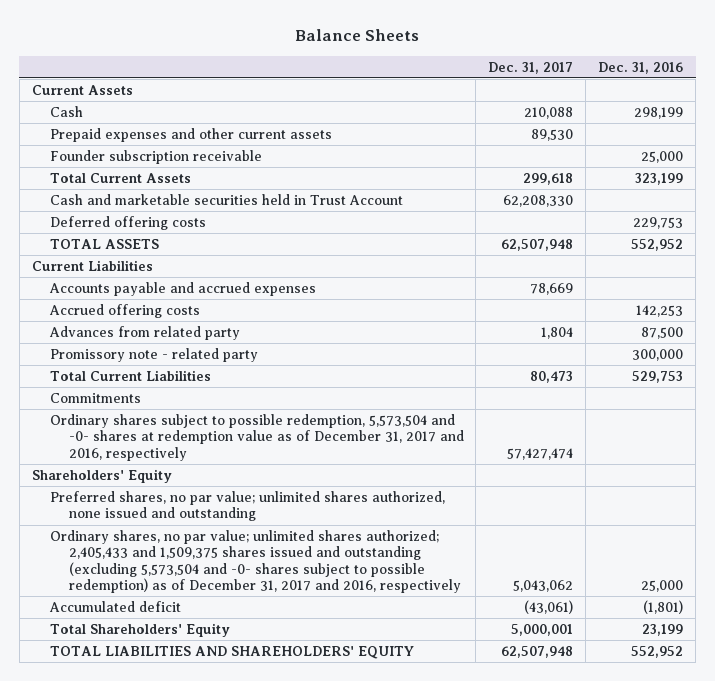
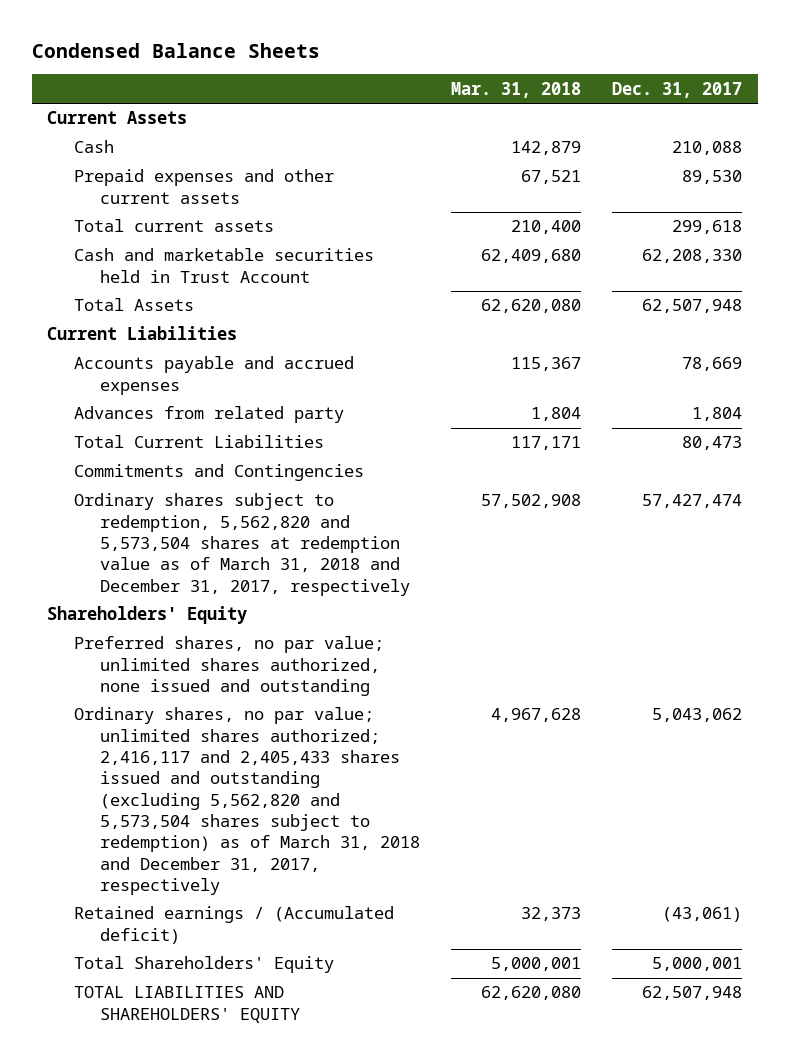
- Balance Sheets
+ Condensed Balance Sheets
- | Dec. 31, 2017 | Dec. 31, 2016
+ | Mar. 31, 2018 | Dec. 31, 2017
- Founder subscription receivable | | 25,000
- Total Current Assets | 299,618 | 323,199
+ Total current assets | 210,400 | 299,618
- Deferred offering costs | | 229,753
- TOTAL ASSETS | 62,507,948 | 552,952
+ Total Assets | 62,620,080 | 62,507,948
- Accrued offering costs | | 142,253
- Promissory note - related party | | 300,000
- Commitments
- Ordinary shares subject to possible redemption, 5,573,504 and -0- shares at redemption value as of December 31, 2017 and 2016, respectively | 57,427,474 |
+ Commitments and Contingencies
+ Ordinary shares subject to redemption, 5,562,820 and 5,573,504 shares at redemption value as of March 31, 2018 and December 31, 2017, respectively | 57,502,908 | 57,427,474
- Ordinary shares, no par value; unlimited shares authorized; 2,405,433 and 1,509,375 shares issued and outstanding (excluding 5,573,504 and -0- shares subject to possible redemption) as of December 31, 2017 and 2016, respectively | 5,043,062 | 25,000
- Accumulated deficit | (43,061) | (1,801)
+ Ordinary shares, no par value; unlimited shares authorized; 2,416,117 and 2,405,433 shares issued and outstanding (excluding 5,562,820 and 5,573,504 shares subject to redemption) as of March 31, 2018 and December 31, 2017, respectively | 4,967,628 | 5,043,062
+ Retained earnings / (Accumulated deficit) | 32,373 | (43,061)

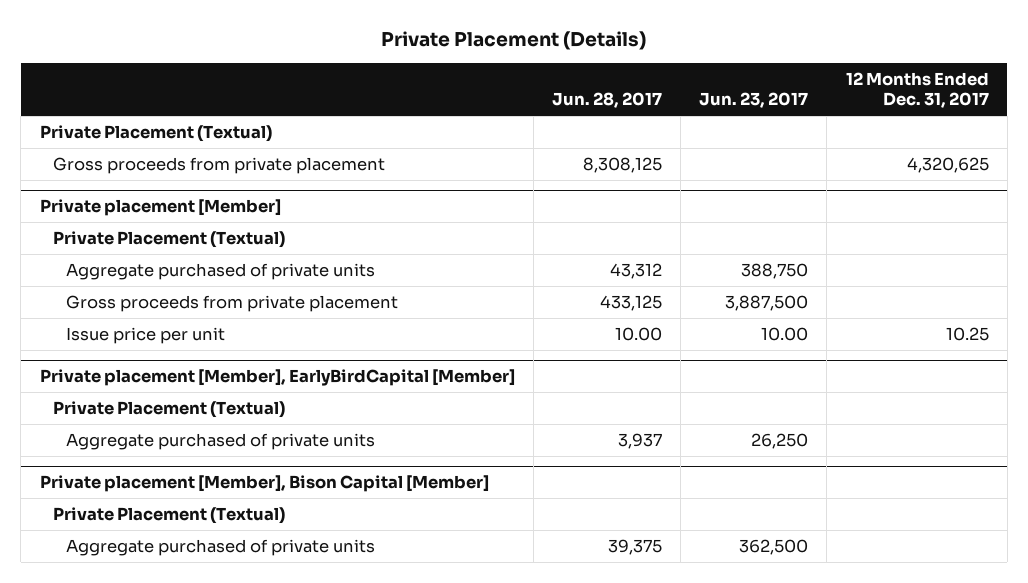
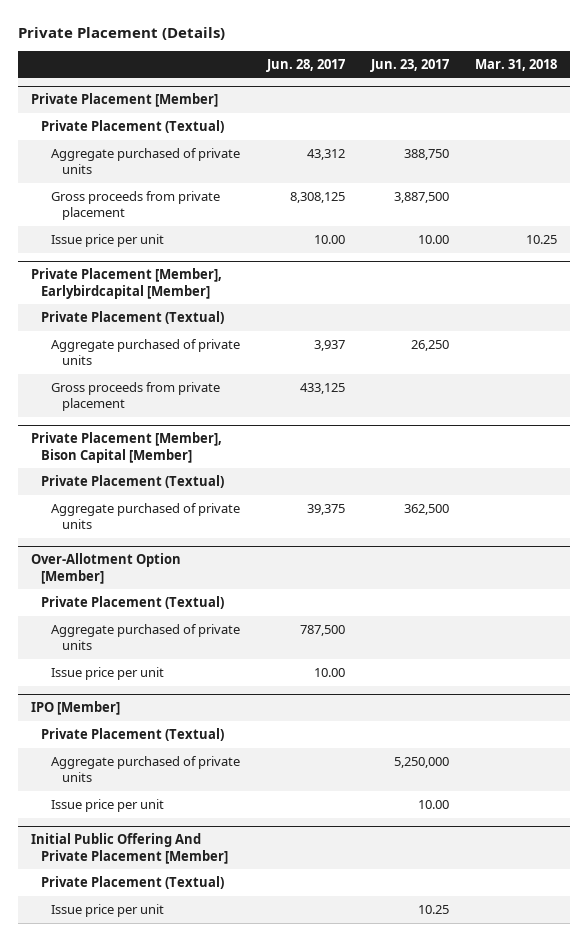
- | Jun. 28, 2017 | Jun. 23, 2017 | 12 Months Ended Dec. 31, 2017
+ | Jun. 28, 2017 | Jun. 23, 2017 | Mar. 31, 2018
- Private Placement (Textual)
- Gross proceeds from private placement | 8,308,125 | | 4,320,625
- Private placement [Member]
+ Private Placement [Member]
- Gross proceeds from private placement | 433,125 | 3,887,500 |
+ Gross proceeds from private placement | 8,308,125 | 3,887,500 |
- Private placement [Member], EarlyBirdCapital [Member]
+ Private Placement [Member], Earlybirdcapital [Member]
- Private placement [Member], Bison Capital [Member]
+ Gross proceeds from private placement | 433,125 | |
+ Private Placement [Member], Bison Capital [Member]
+ Over-Allotment Option [Member]
+ Private Placement (Textual)
+ Aggregate purchased of private units | 787,500 | |
+ Issue price per unit | 10.00 | |
+ IPO [Member]
+ Private Placement (Textual)
+ Aggregate purchased of private units | | 5,250,000 |
+ Issue price per unit | | 10.00 |
+ Initial Public Offering And Private Placement [Member]
+ Private Placement (Textual)
+ Issue price per unit | | 10.25 |

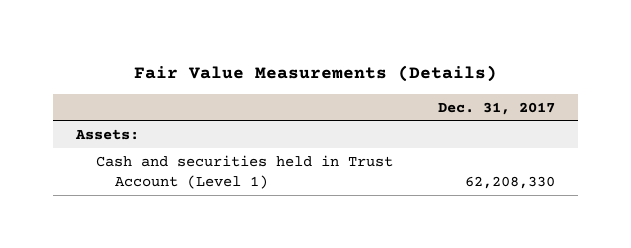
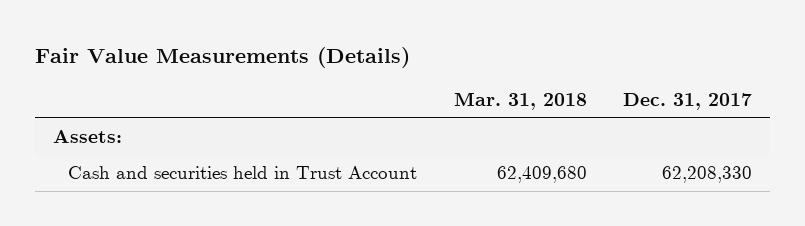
- | Dec. 31, 2017
+ | Mar. 31, 2018 | Dec. 31, 2017
- Cash and securities held in Trust Account (Level 1) | 62,208,330
+ Cash and securities held in Trust Account | 62,409,680 | 62,208,330

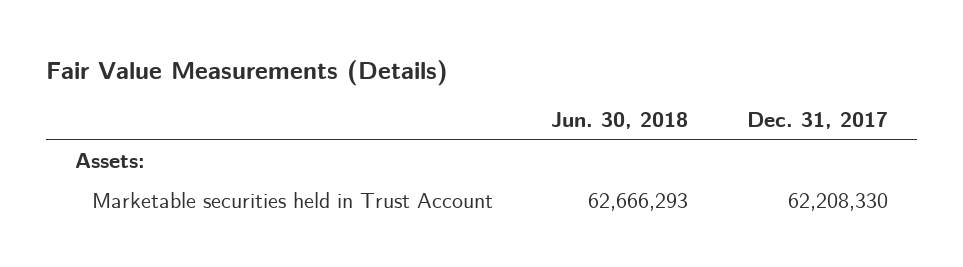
- | Mar. 31, 2018 | Dec. 31, 2017
+ | Jun. 30, 2018 | Dec. 31, 2017
- Cash and securities held in Trust Account | 62,409,680 | 62,208,330
+ Marketable securities held in Trust Account | 62,666,293 | 62,208,330

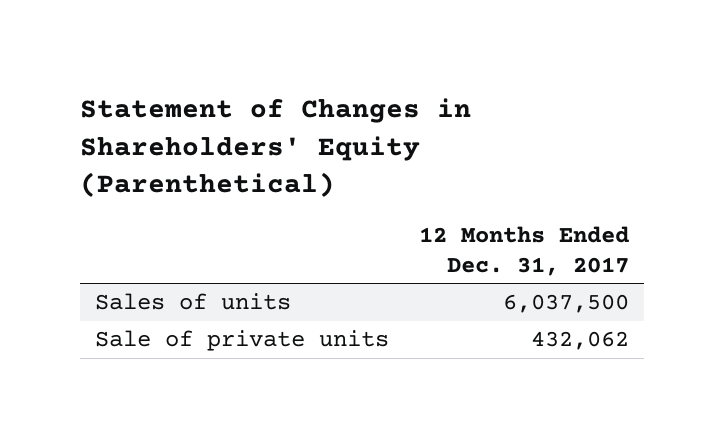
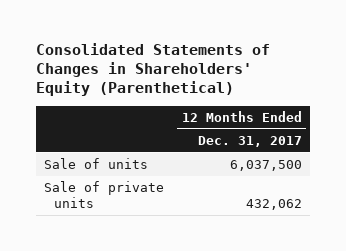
- Statement of Changes in Shareholders' Equity (Parenthetical)
+ Consolidated Statements of Changes in Shareholders' Equity (Parenthetical)
- Sales of units | 6,037,500
+ Sale of units | 6,037,500

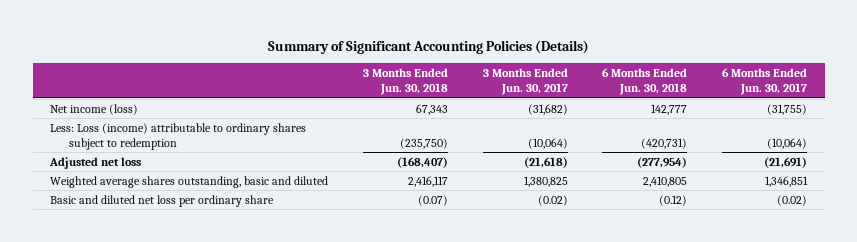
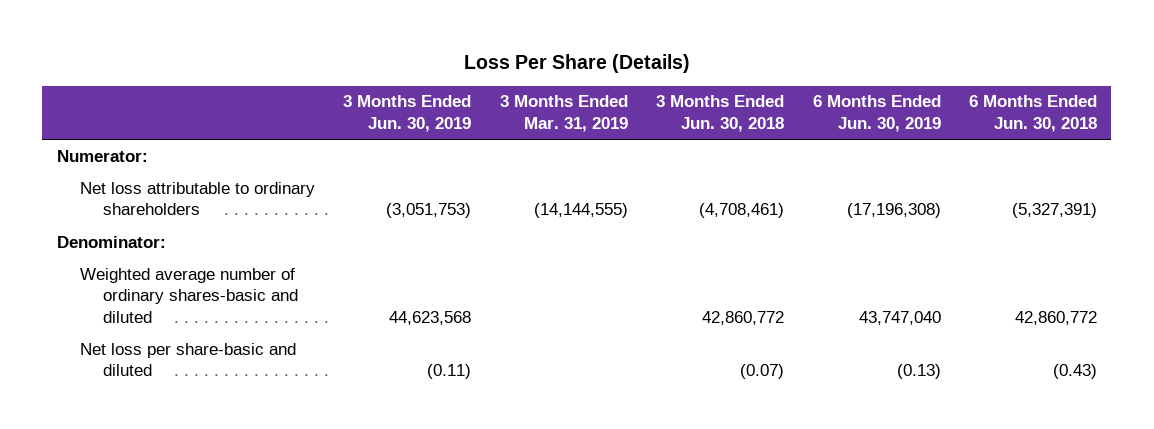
- Summary of Significant Accounting Policies (Details)
+ Loss Per Share (Details)
- | 3 Months Ended Jun. 30, 2018 | 3 Months Ended Jun. 30, 2017 | 6 Months Ended Jun. 30, 2018 | 6 Months Ended Jun. 30, 2017
+ | 3 Months Ended Jun. 30, 2019 | 3 Months Ended Mar. 31, 2019 | 3 Months Ended Jun. 30, 2018 | 6 Months Ended Jun. 30, 2019 | 6 Months Ended Jun. 30, 2018
- Net income (loss) | 67,343 | (31,682) | 142,777 | (31,755)
- Less: Loss (income) attributable to ordinary shares subject to redemption | (235,750) | (10,064) | (420,731) | (10,064)
- Adjusted net loss | (168,407) | (21,618) | (277,954) | (21,691)
- Weighted average shares outstanding, basic and diluted | 2,416,117 | 1,380,825 | 2,410,805 | 1,346,851
- Basic and diluted net loss per ordinary share | (0.07) | (0.02) | (0.12) | (0.02)
+ Numerator:
+ Net loss attributable to ordinary shareholders | (3,051,753) | (14,144,555) | (4,708,461) | (17,196,308) | (5,327,391)
+ Denominator:
+ Weighted average number of ordinary shares-basic and diluted | 44,623,568 | | 42,860,772 | 43,747,040 | 42,860,772
+ Net loss per share-basic and diluted | (0.11) | | (0.07) | (0.13) | (0.43)

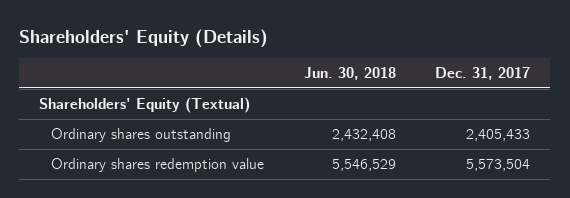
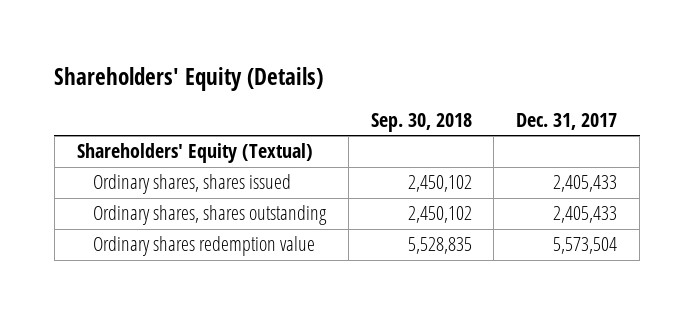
- | Jun. 30, 2018 | Dec. 31, 2017
+ | Sep. 30, 2018 | Dec. 31, 2017
- Ordinary shares outstanding | 2,432,408 | 2,405,433
+ Ordinary shares, shares issued | 2,450,102 | 2,405,433
+ Ordinary shares, shares outstanding | 2,450,102 | 2,405,433

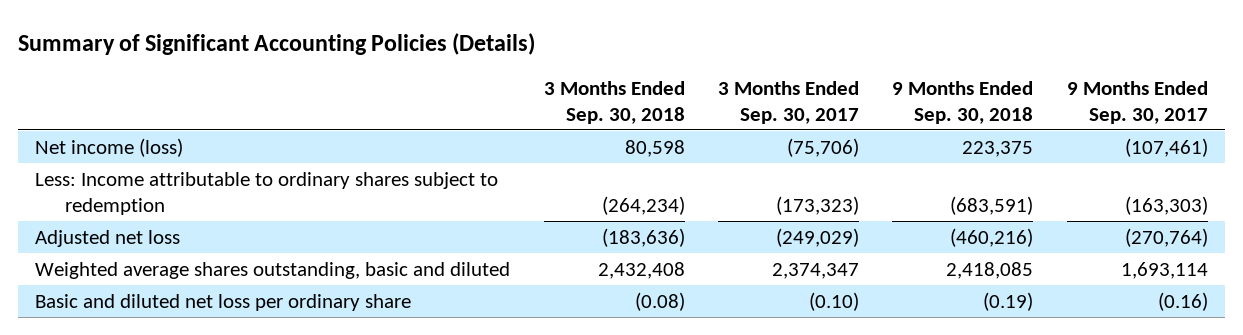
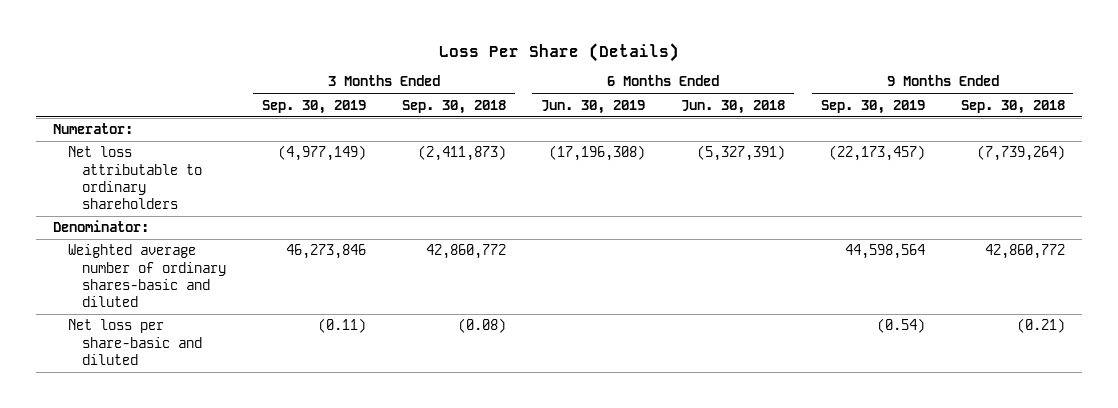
- Summary of Significant Accounting Policies (Details)
+ Loss Per Share (Details)
- | 3 Months Ended Sep. 30, 2018 | 3 Months Ended Sep. 30, 2017 | 9 Months Ended Sep. 30, 2018 | 9 Months Ended Sep. 30, 2017
+ | 3 Months Ended Sep. 30, 2019 | 3 Months Ended Sep. 30, 2018 | 6 Months Ended Jun. 30, 2019 | 6 Months Ended Jun. 30, 2018 | 9 Months Ended Sep. 30, 2019 | 9 Months Ended Sep. 30, 2018
- Net income (loss) | 80,598 | (75,706) | 223,375 | (107,461)
- Less: Income attributable to ordinary shares subject to redemption | (264,234) | (173,323) | (683,591) | (163,303)
- Adjusted net loss | (183,636) | (249,029) | (460,216) | (270,764)
- Weighted average shares outstanding, basic and diluted | 2,432,408 | 2,374,347 | 2,418,085 | 1,693,114
- Basic and diluted net loss per ordinary share | (0.08) | (0.10) | (0.19) | (0.16)
+ Numerator:
+ Net loss attributable to ordinary shareholders | (4,977,149) | (2,411,873) | (17,196,308) | (5,327,391) | (22,173,457) | (7,739,264)
+ Denominator:
+ Weighted average number of ordinary shares-basic and diluted | 46,273,846 | 42,860,772 | | | 44,598,564 | 42,860,772
+ Net loss per share-basic and diluted | (0.11) | (0.08) | | | (0.54) | (0.21)

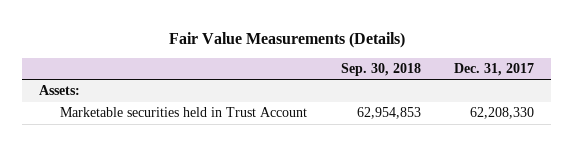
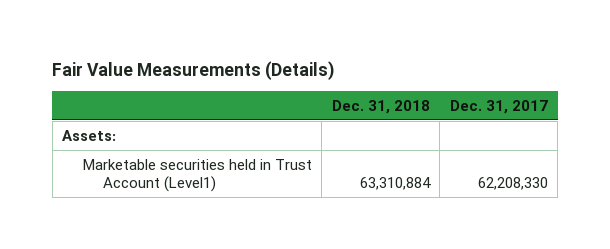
- | Sep. 30, 2018 | Dec. 31, 2017
+ | Dec. 31, 2018 | Dec. 31, 2017
- Marketable securities held in Trust Account | 62,954,853 | 62,208,330
+ Marketable securities held in Trust Account (Level1) | 63,310,884 | 62,208,330

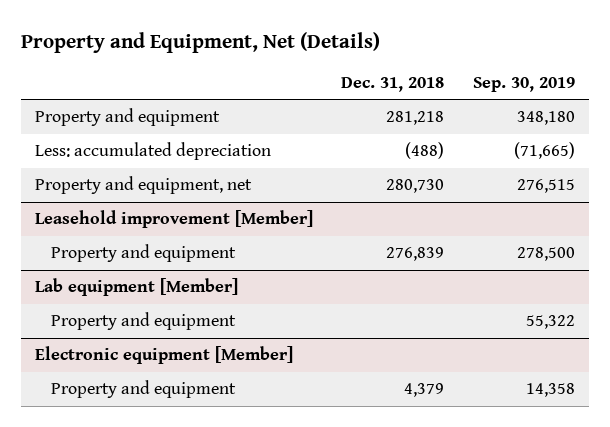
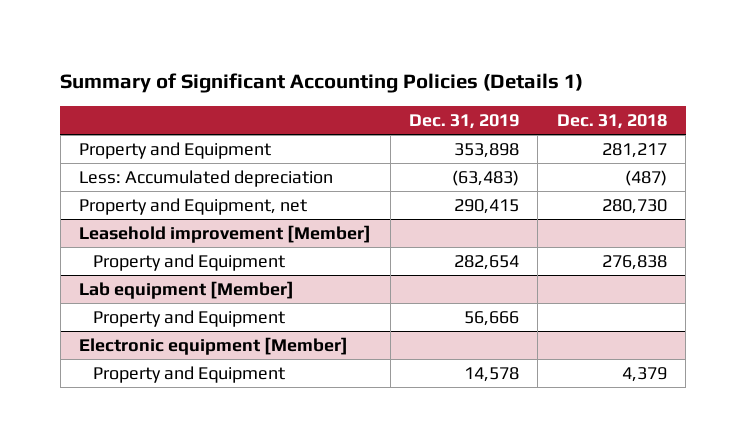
- Property and Equipment, Net (Details)
+ Summary of Significant Accounting Policies (Details 1)
- | Dec. 31, 2018 | Sep. 30, 2019
+ | Dec. 31, 2019 | Dec. 31, 2018
- Property and equipment | 281,218 | 348,180
- Less: accumulated depreciation | (488) | (71,665)
- Property and equipment, net | 280,730 | 276,515
+ Property and Equipment | 353,898 | 281,217
+ Less: Accumulated depreciation | (63,483) | (487)
+ Property and Equipment, net | 290,415 | 280,730
@ Leasehold improvement [Member]
- Property and equipment | 276,839 | 278,500
+ Property and Equipment | 282,654 | 276,838
@ Lab equipment [Member]
- Property and equipment | | 55,322
+ Property and Equipment | 56,666 |
@ Electronic equipment [Member]
- Property and equipment | 4,379 | 14,358
+ Property and Equipment | 14,578 | 4,379

